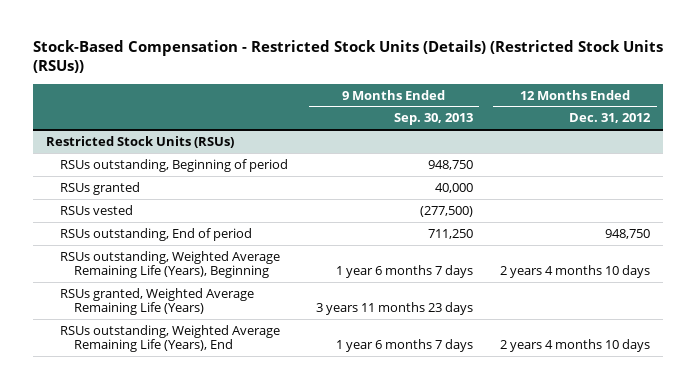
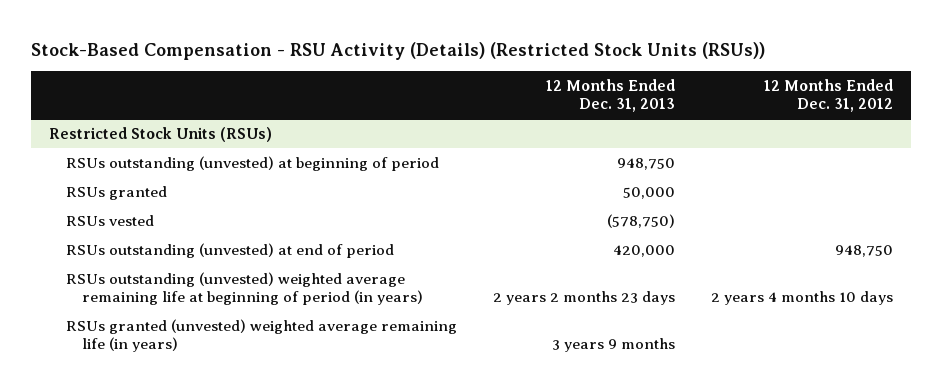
- Stock-Based Compensation - Restricted Stock Units (Details) (Restricted Stock Units (RSUs))
+ Stock-Based Compensation - RSU Activity (Details) (Restricted Stock Units (RSUs))
- | 9 Months Ended Sep. 30, 2013 | 12 Months Ended Dec. 31, 2012
+ | 12 Months Ended Dec. 31, 2013 | 12 Months Ended Dec. 31, 2012
@ Restricted Stock Units (RSUs)
- RSUs outstanding, Beginning of period | 948,750 |
+ RSUs outstanding (unvested) at beginning of period | 948,750 |
- RSUs outstanding, End of period | 711,250 | 948,750
- RSUs outstanding, Weighted Average Remaining Life (Years), Beginning | 1 year 6 months 7 days | 2 years 4 months 10 days
- RSUs granted, Weighted Average Remaining Life (Years) | 3 years 11 months 23 days |
- RSUs outstanding, Weighted Average Remaining Life (Years), End | 1 year 6 months 7 days | 2 years 4 months 10 days
+ RSUs outstanding (unvested) at end of period | 420,000 | 948,750
+ RSUs outstanding (unvested) weighted average remaining life at beginning of period (in years) | 2 years 2 months 23 days | 2 years 4 months 10 days
+ RSUs granted (unvested) weighted average remaining life (in years) | 3 years 9 months |

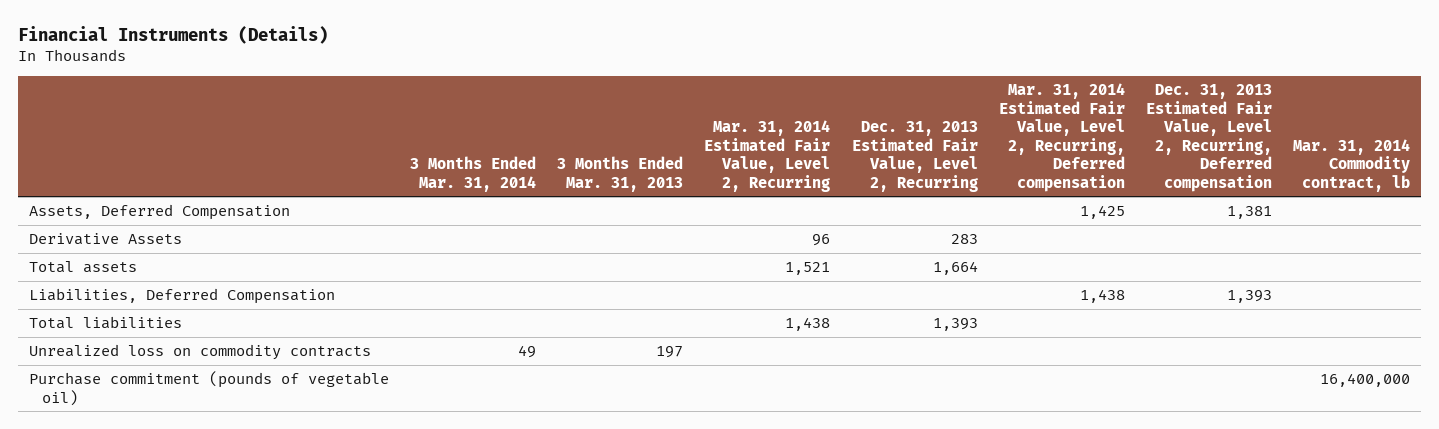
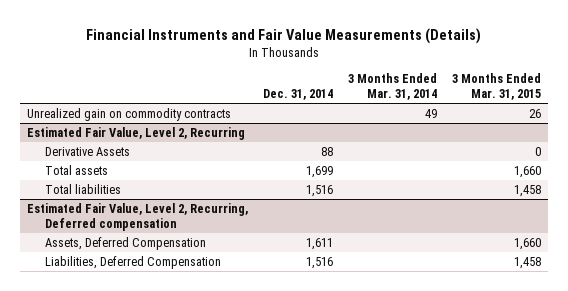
- Financial Instruments (Details)
+ Financial Instruments and Fair Value Measurements (Details)
- | 3 Months Ended Mar. 31, 2014 | 3 Months Ended Mar. 31, 2013 | Mar. 31, 2014 Estimated Fair Value, Level 2, Recurring | Dec. 31, 2013 Estimated Fair Value, Level 2, Recurring | Mar. 31, 2014 Estimated Fair Value, Level 2, Recurring, Deferred compensation | Dec. 31, 2013 Estimated Fair Value, Level 2, Recurring, Deferred compensation | Mar. 31, 2014 Commodity contract, lb
+ | Dec. 31, 2014 | 3 Months Ended Mar. 31, 2014 | 3 Months Ended Mar. 31, 2015
- Assets, Deferred Compensation | | | | | 1,425 | 1,381 |
- Derivative Assets | | | 96 | 283 | | |
- Total assets | | | 1,521 | 1,664 | | |
- Liabilities, Deferred Compensation | | | | | 1,438 | 1,393 |
- Total liabilities | | | 1,438 | 1,393 | | |
- Unrealized loss on commodity contracts | 49 | 197 | | | | |
- Purchase commitment (pounds of vegetable oil) | | | | | | | 16,400,000
+ Unrealized gain on commodity contracts | | 49 | 26
+ Estimated Fair Value, Level 2, Recurring
+ Derivative Assets | 88 | | 0
+ Total assets | 1,699 | | 1,660
+ Total liabilities | 1,516 | | 1,458
+ Estimated Fair Value, Level 2, Recurring, Deferred compensation
+ Assets, Deferred Compensation | 1,611 | | 1,660
+ Liabilities, Deferred Compensation | 1,516 | | 1,458

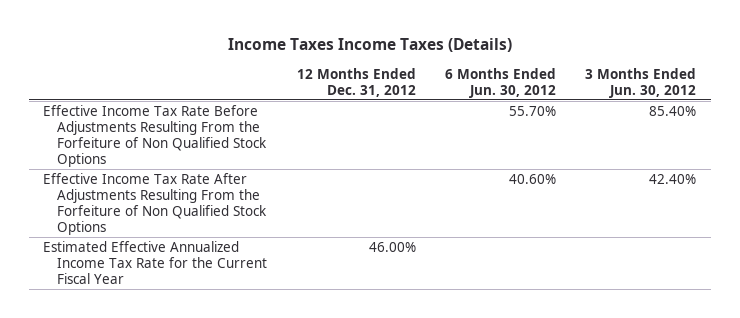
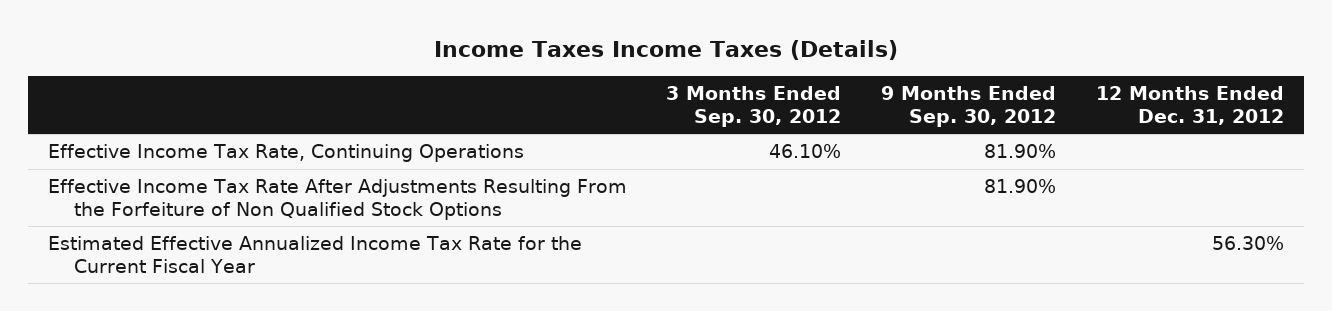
- | 12 Months Ended Dec. 31, 2012 | 6 Months Ended Jun. 30, 2012 | 3 Months Ended Jun. 30, 2012
+ | 3 Months Ended Sep. 30, 2012 | 9 Months Ended Sep. 30, 2012 | 12 Months Ended Dec. 31, 2012
- Effective Income Tax Rate Before Adjustments Resulting From the Forfeiture of Non Qualified Stock Options | | 55.70% | 85.40%
+ Effective Income Tax Rate, Continuing Operations | 46.10% | 81.90% |
- Estimated Effective Annualized Income Tax Rate for the Current Fiscal Year | 46.00% | |
+ Estimated Effective Annualized Income Tax Rate for the Current Fiscal Year | | | 56.30%

